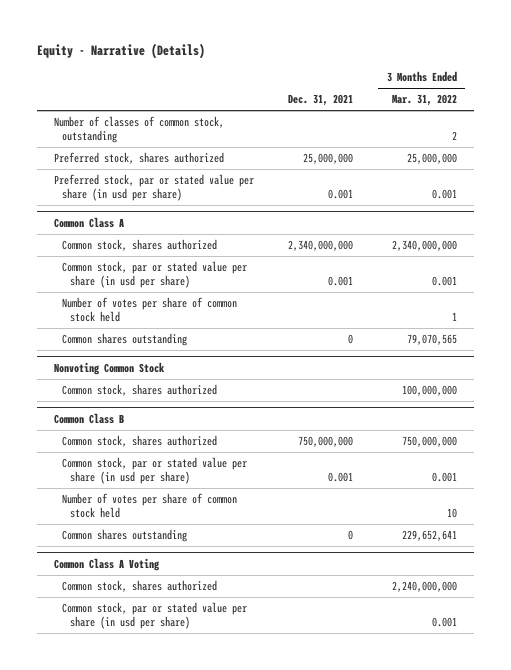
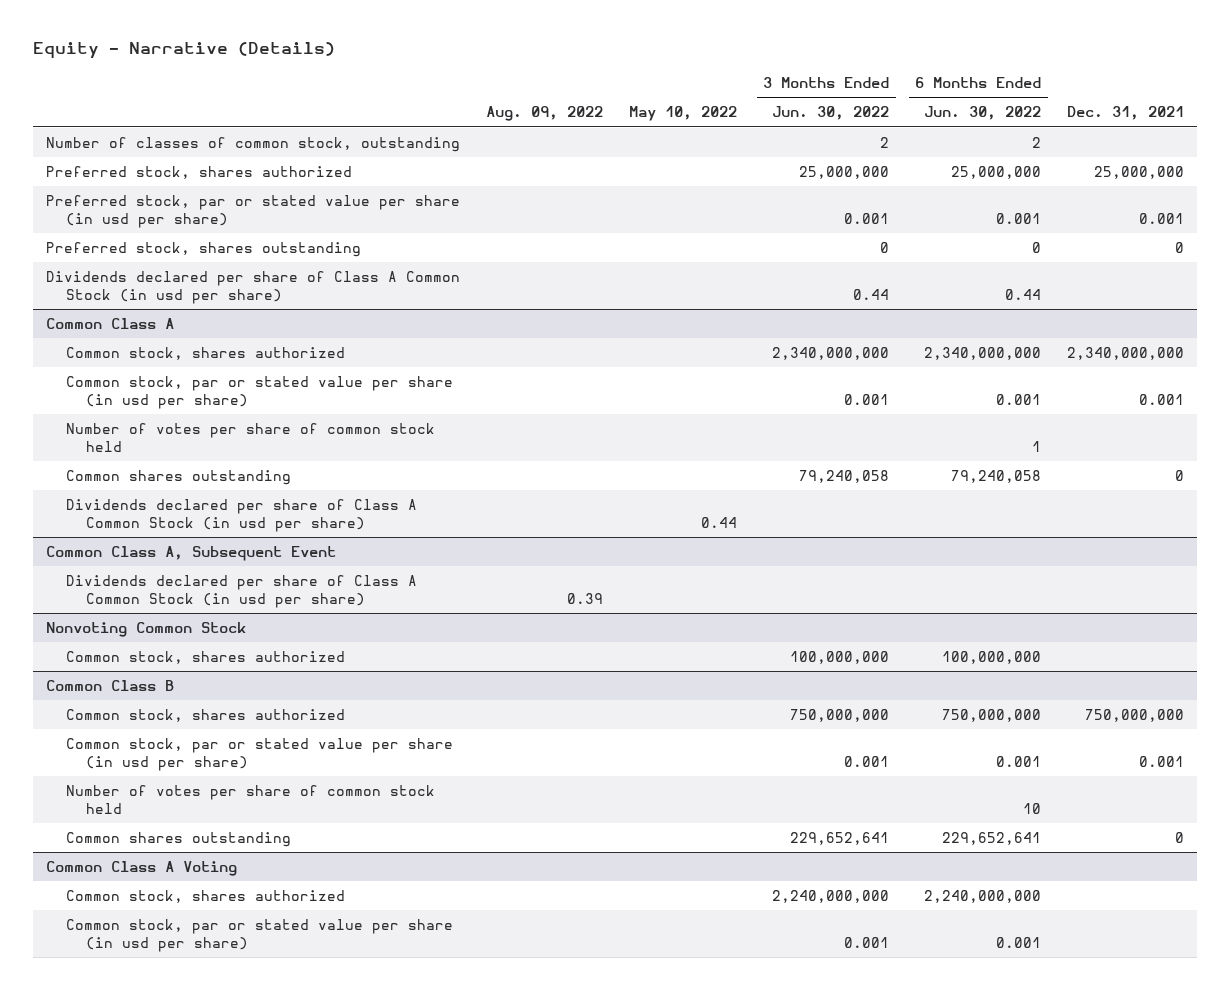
- | Dec. 31, 2021 | 3 Months Ended Mar. 31, 2022
+ | Aug. 09, 2022 | May 10, 2022 | 3 Months Ended Jun. 30, 2022 | 6 Months Ended Jun. 30, 2022 | Dec. 31, 2021
+ Preferred stock, shares outstanding | | | 0 | 0 | 0
+ Dividends declared per share of Class A Common Stock (in usd per share) | | | 0.44 | 0.44 |
@ Common Class A
+ Dividends declared per share of Class A Common Stock (in usd per share) | | 0.44 | | |
+ Common Class A, Subsequent Event
+ Dividends declared per share of Class A Common Stock (in usd per share) | 0.39 | | | |

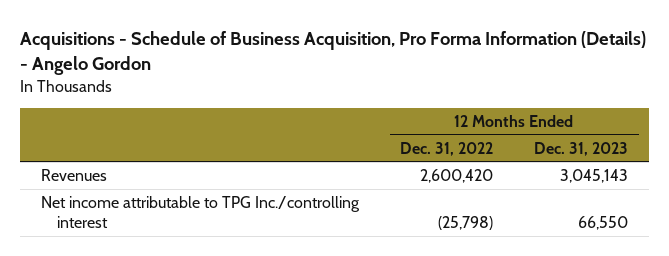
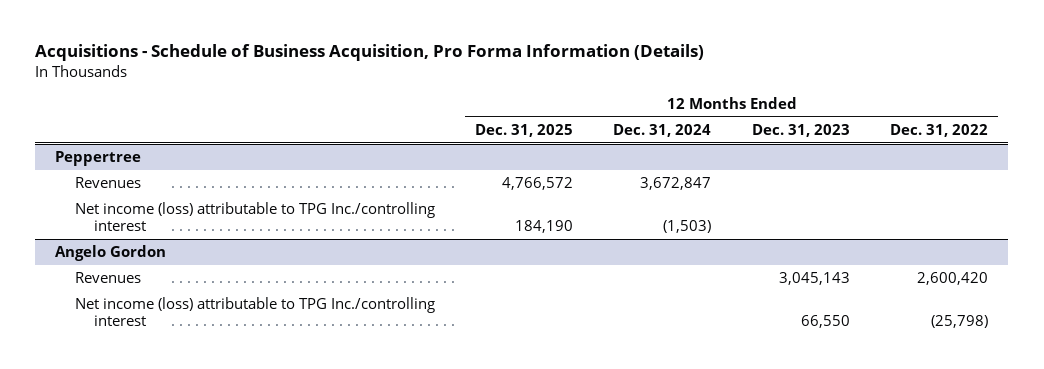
- Acquisitions - Schedule of Business Acquisition, Pro Forma Information (Details) - Angelo Gordon
+ Acquisitions - Schedule of Business Acquisition, Pro Forma Information (Details)
- | 12 Months Ended Dec. 31, 2022 | 12 Months Ended Dec. 31, 2023
+ | 12 Months Ended Dec. 31, 2025 | 12 Months Ended Dec. 31, 2024 | 12 Months Ended Dec. 31, 2023 | 12 Months Ended Dec. 31, 2022
+ Peppertree
+ Revenues | 4,766,572 | 3,672,847 | |
+ Net income (loss) attributable to TPG Inc./controlling interest | 184,190 | (1,503) | |
+ Angelo Gordon
- Net income attributable to TPG Inc./controlling interest | (25,798) | 66,550
+ Net income (loss) attributable to TPG Inc./controlling interest | | | 66,550 | (25,798)

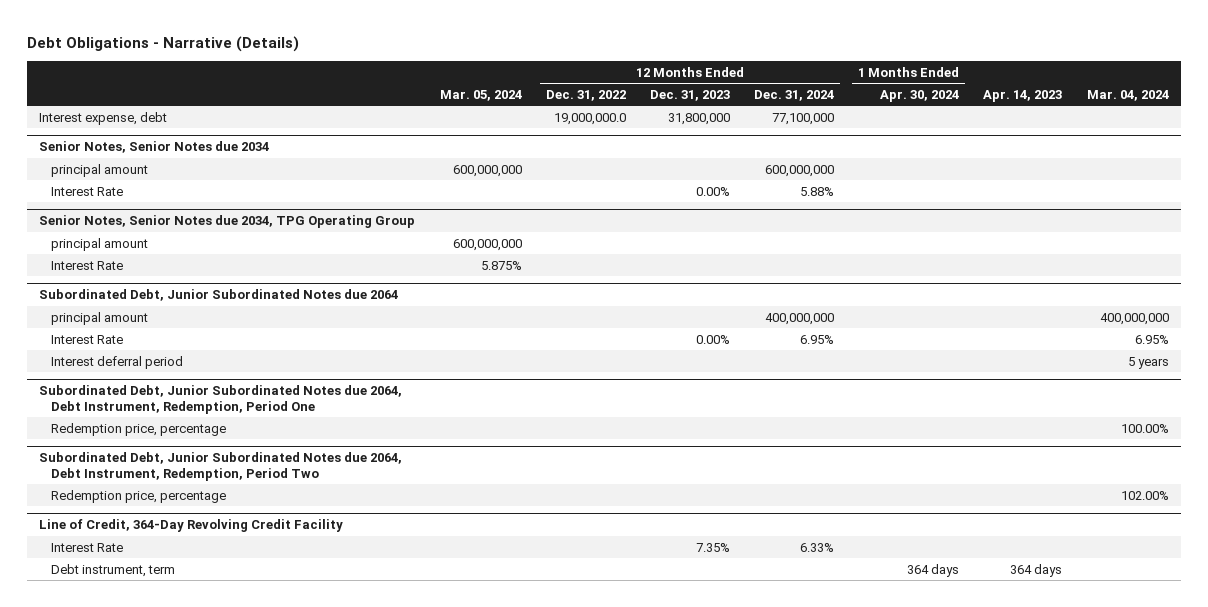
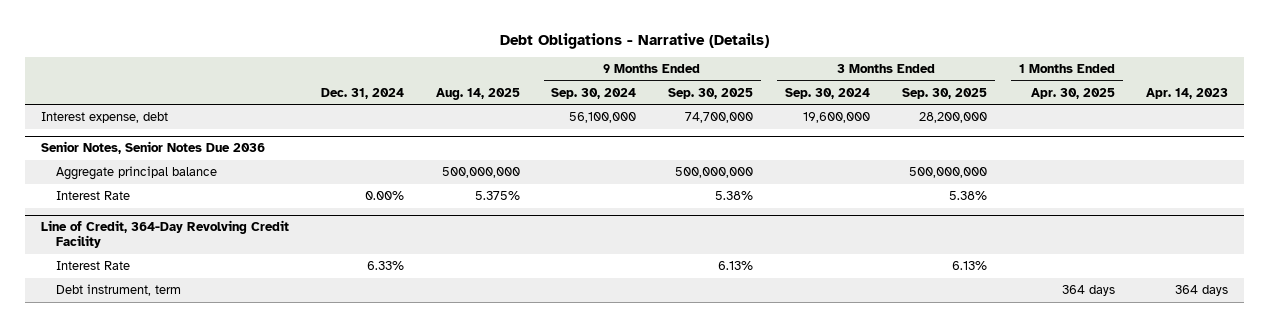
- | Mar. 05, 2024 | 12 Months Ended Dec. 31, 2022 | 12 Months Ended Dec. 31, 2023 | 12 Months Ended Dec. 31, 2024 | 1 Months Ended Apr. 30, 2024 | Apr. 14, 2023 | Mar. 04, 2024
+ | Dec. 31, 2024 | Aug. 14, 2025 | 9 Months Ended Sep. 30, 2024 | 9 Months Ended Sep. 30, 2025 | 3 Months Ended Sep. 30, 2024 | 3 Months Ended Sep. 30, 2025 | 1 Months Ended Apr. 30, 2025 | Apr. 14, 2023
- Senior Notes, Senior Notes due 2034
- principal amount | 600,000,000 | | | 600,000,000 | | |
+ Senior Notes, Senior Notes Due 2036
+ Aggregate principal balance | | 500,000,000 | | 500,000,000 | | 500,000,000 | |
- Senior Notes, Senior Notes due 2034, TPG Operating Group
- principal amount | 600,000,000 | | | | | |
- Interest Rate | 5.875% | | | | | |
- Subordinated Debt, Junior Subordinated Notes due 2064
- principal amount | | | | 400,000,000 | | | 400,000,000
- Interest Rate | | | 0.00% | 6.95% | | | 6.95%
- Interest deferral period | | | | | | | 5 years
- Subordinated Debt, Junior Subordinated Notes due 2064, Debt Instrument, Redemption, Period One
- Redemption price, percentage | | | | | | | 100.00%
- Subordinated Debt, Junior Subordinated Notes due 2064, Debt Instrument, Redemption, Period Two
- Redemption price, percentage | | | | | | | 102.00%

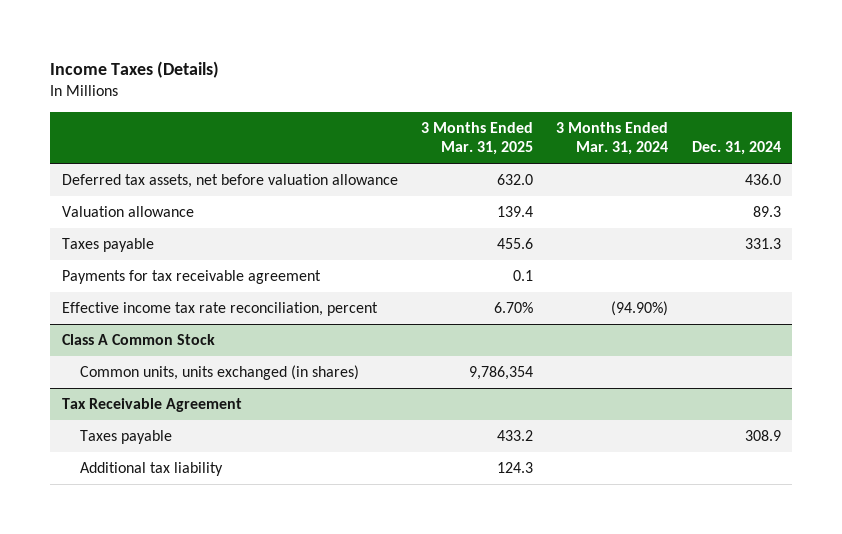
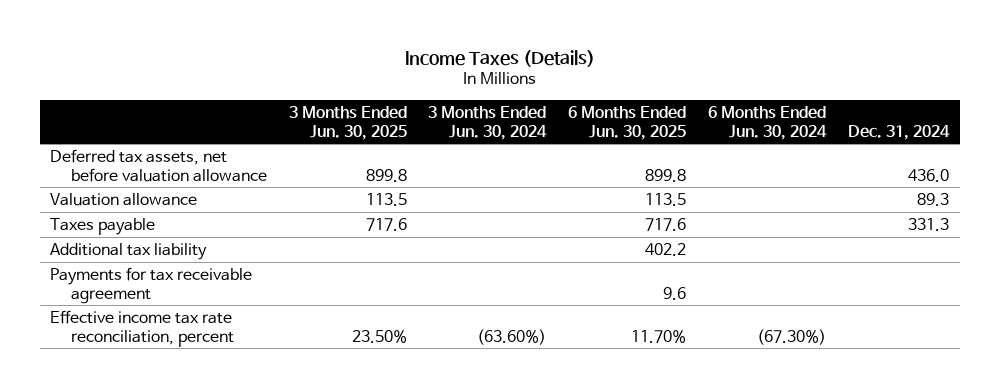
- | 3 Months Ended Mar. 31, 2025 | 3 Months Ended Mar. 31, 2024 | Dec. 31, 2024
+ | 3 Months Ended Jun. 30, 2025 | 3 Months Ended Jun. 30, 2024 | 6 Months Ended Jun. 30, 2025 | 6 Months Ended Jun. 30, 2024 | Dec. 31, 2024
+ Additional tax liability | | | 402.2 | |
- Class A Common Stock
- Common units, units exchanged (in shares) | 9,786,354 | |
- Tax Receivable Agreement
- Taxes payable | 433.2 | | 308.9
- Additional tax liability | 124.3 | |

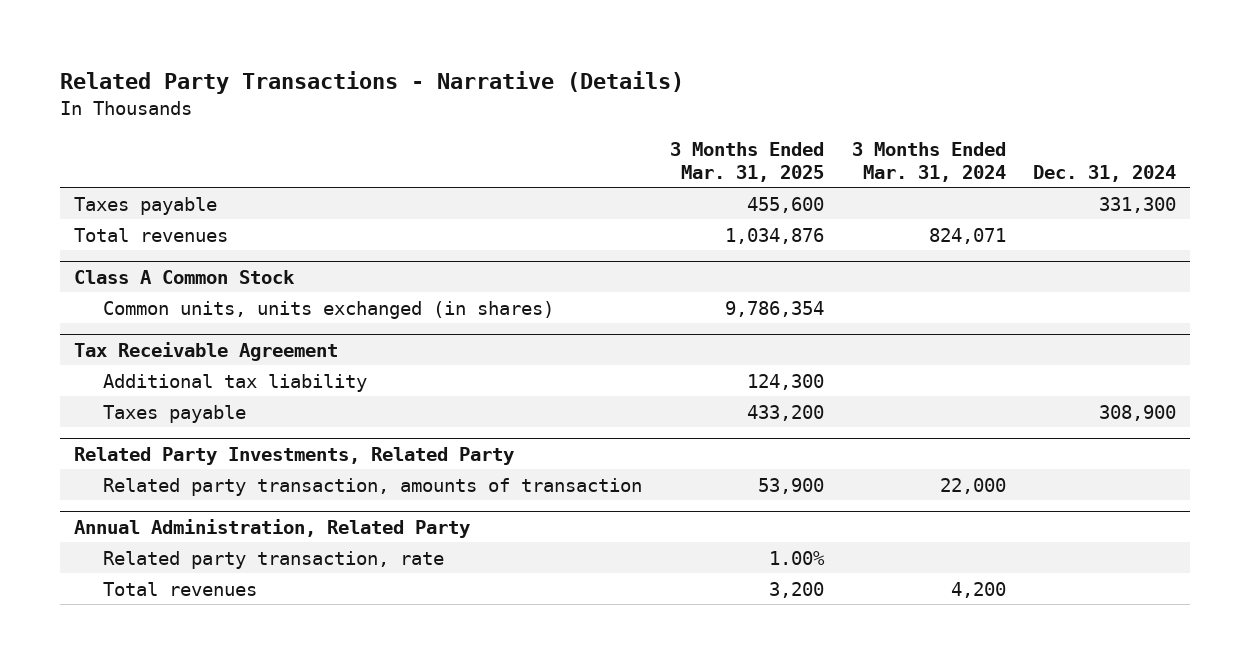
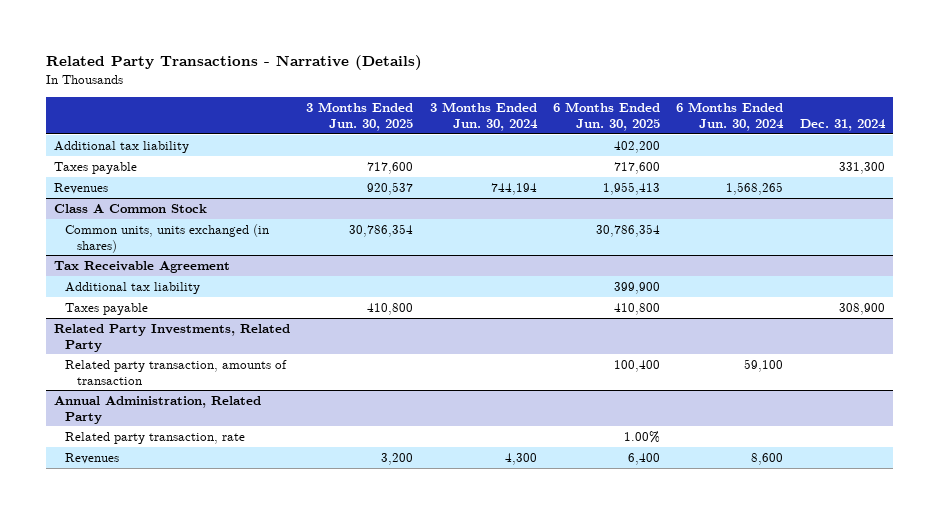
- | 3 Months Ended Mar. 31, 2025 | 3 Months Ended Mar. 31, 2024 | Dec. 31, 2024
+ | 3 Months Ended Jun. 30, 2025 | 3 Months Ended Jun. 30, 2024 | 6 Months Ended Jun. 30, 2025 | 6 Months Ended Jun. 30, 2024 | Dec. 31, 2024
+ Additional tax liability | | | 402,200 | |
- Total revenues | 1,034,876 | 824,071 |
+ Revenues | 920,537 | 744,194 | 1,955,413 | 1,568,265 |
@ Annual Administration, Related Party
- Total revenues | 3,200 | 4,200 |
+ Revenues | 3,200 | 4,300 | 6,400 | 8,600 |

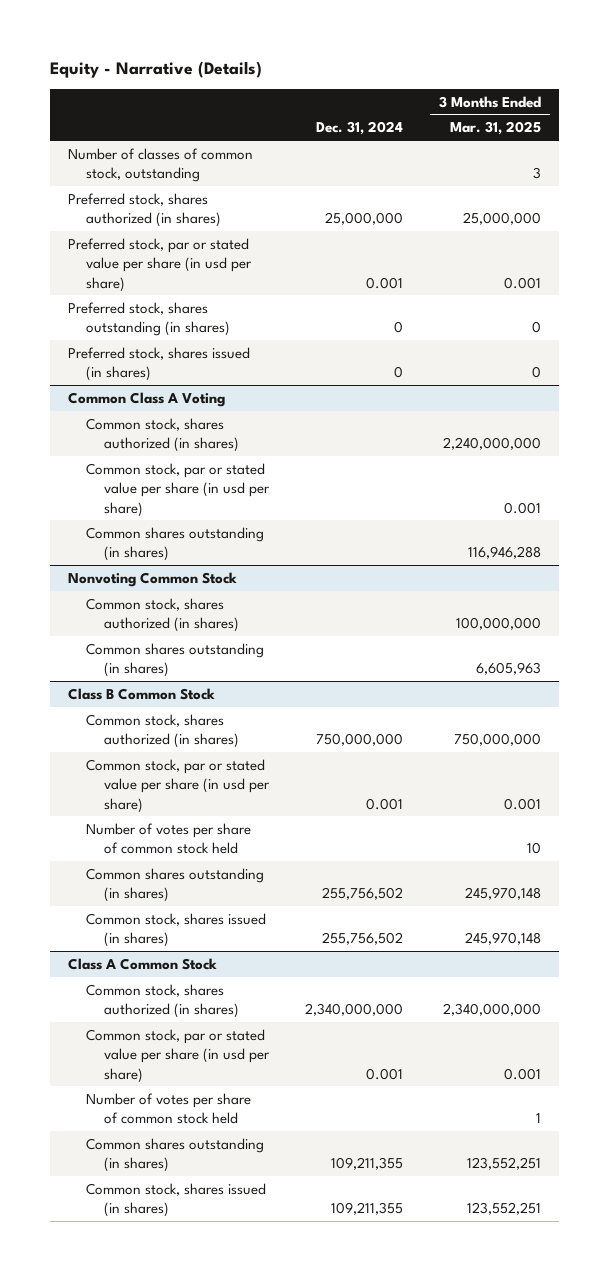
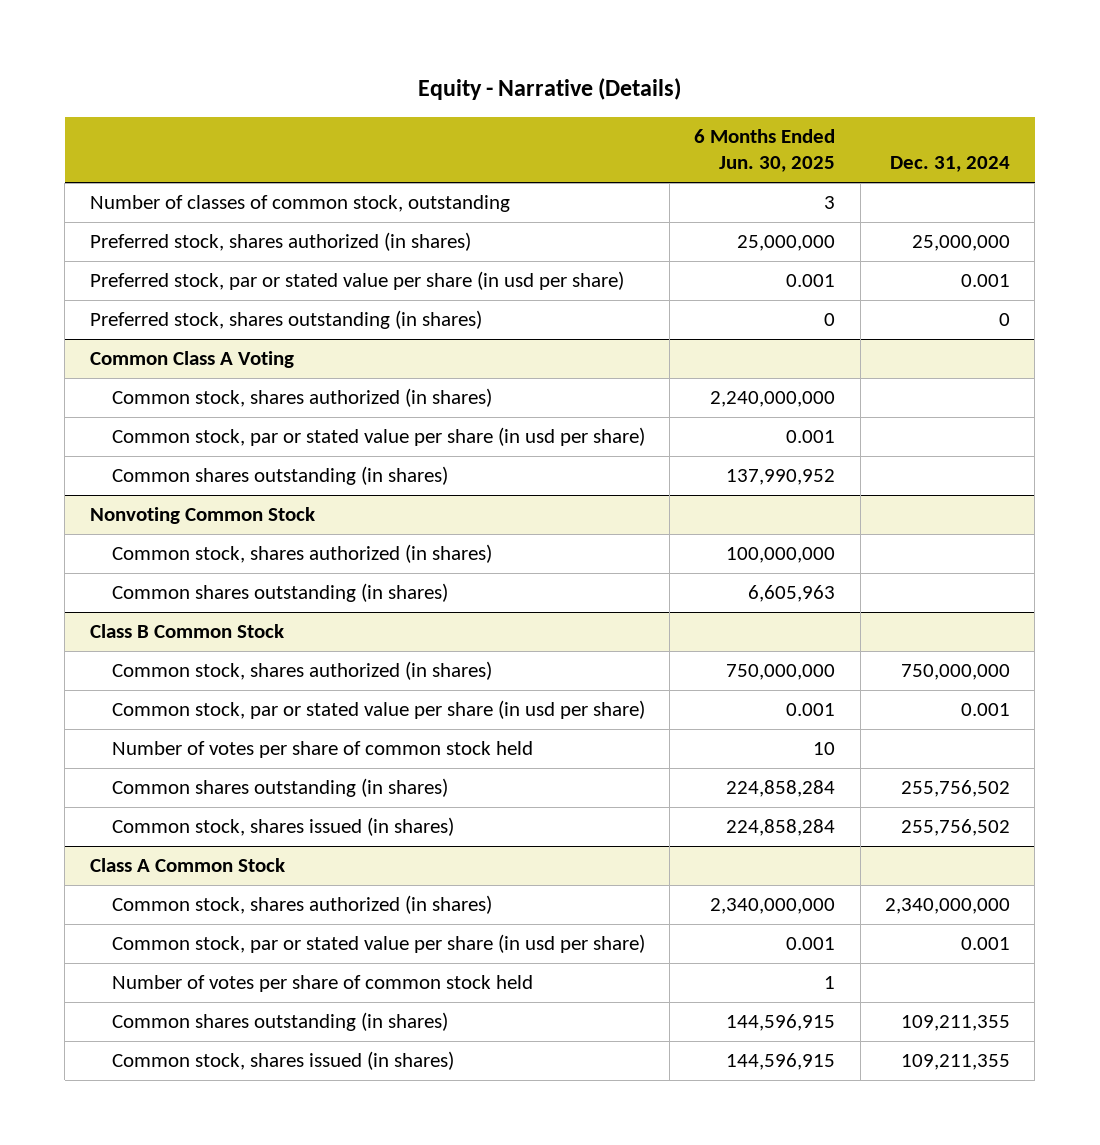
- | Dec. 31, 2024 | 3 Months Ended Mar. 31, 2025
+ | 6 Months Ended Jun. 30, 2025 | Dec. 31, 2024
- Preferred stock, shares issued (in shares) | 0 | 0

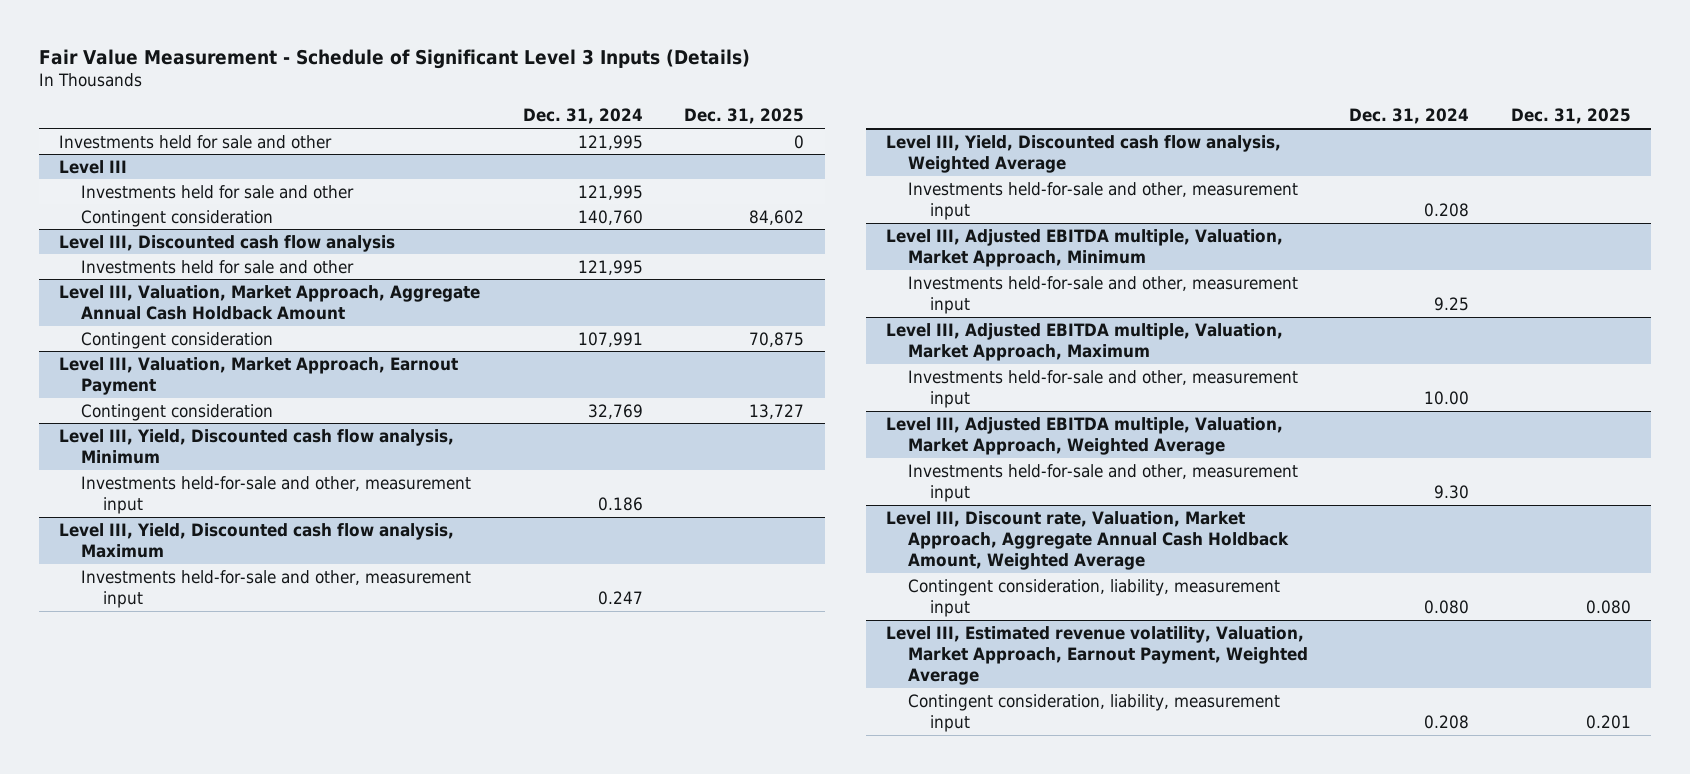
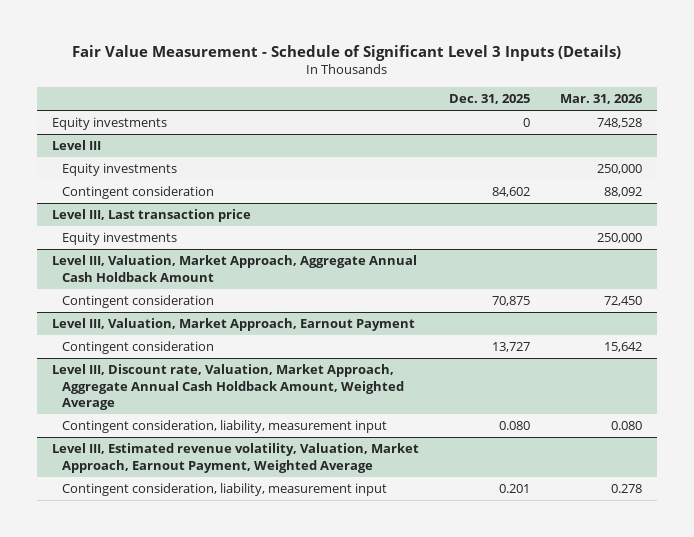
- | Dec. 31, 2024 | Dec. 31, 2025
+ | Dec. 31, 2025 | Mar. 31, 2026
- Investments held for sale and other | 121,995 | 0
+ Equity investments | 0 | 748,528
@ Level III
- Investments held for sale and other | 121,995 |
+ Equity investments | | 250,000
- Level III, Discounted cash flow analysis
- Investments held for sale and other | 121,995 |
+ Level III, Last transaction price
+ Equity investments | | 250,000
- Level III, Yield, Discounted cash flow analysis, Minimum
- Investments held-for-sale and other, measurement input | 0.186 |
- Level III, Yield, Discounted cash flow analysis, Maximum
- Investments held-for-sale and other, measurement input | 0.247 |
- Level III, Yield, Discounted cash flow analysis, Weighted Average
- Investments held-for-sale and other, measurement input | 0.208 |
- Level III, Adjusted EBITDA multiple, Valuation, Market Approach, Minimum
- Investments held-for-sale and other, measurement input | 9.25 |
- Level III, Adjusted EBITDA multiple, Valuation, Market Approach, Maximum
- Investments held-for-sale and other, measurement input | 10.00 |
- Level III, Adjusted EBITDA multiple, Valuation, Market Approach, Weighted Average
- Investments held-for-sale and other, measurement input | 9.30 |

